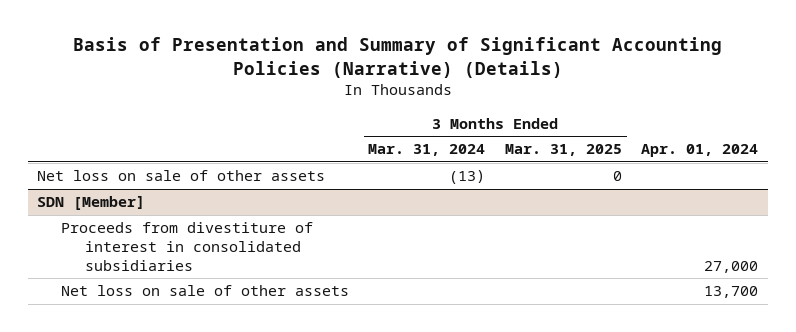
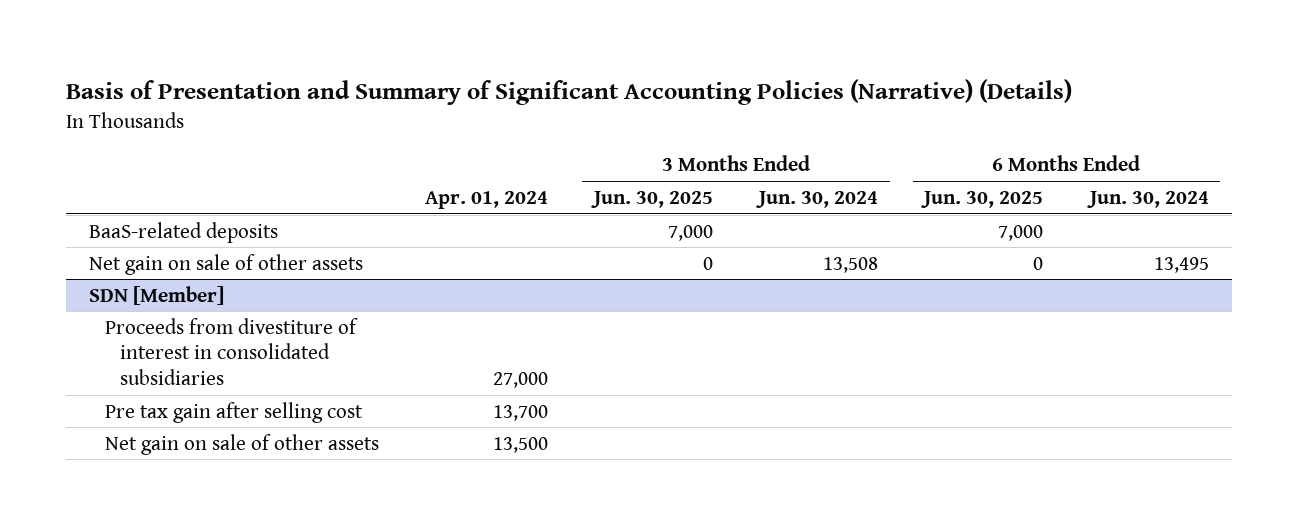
- | 3 Months Ended Mar. 31, 2024 | 3 Months Ended Mar. 31, 2025 | Apr. 01, 2024
+ | Apr. 01, 2024 | 3 Months Ended Jun. 30, 2025 | 3 Months Ended Jun. 30, 2024 | 6 Months Ended Jun. 30, 2025 | 6 Months Ended Jun. 30, 2024
- Net loss on sale of other assets | (13) | 0 |
+ BaaS-related deposits | | 7,000 | | 7,000 |
+ Net gain on sale of other assets | | 0 | 13,508 | 0 | 13,495
@ SDN [Member]
- Net loss on sale of other assets | | | 13,700
+ Pre tax gain after selling cost | 13,700 | | | |
+ Net gain on sale of other assets | 13,500 | | | |

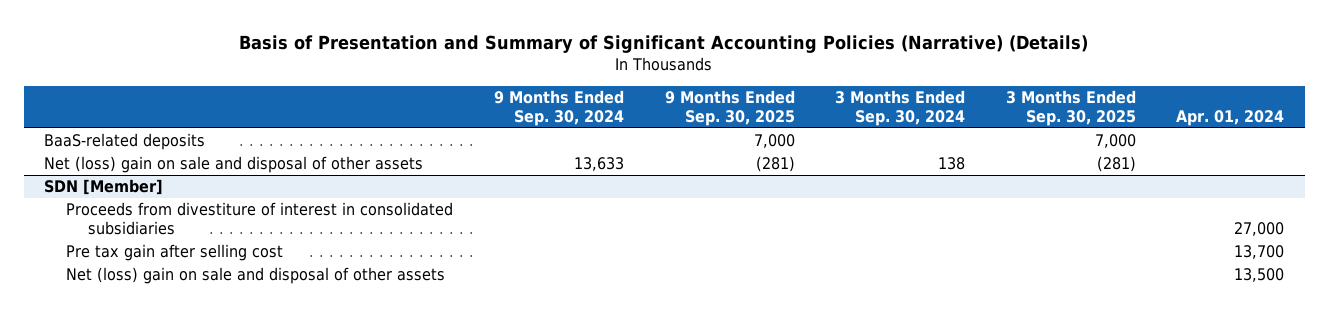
- | Apr. 01, 2024 | 3 Months Ended Jun. 30, 2025 | 3 Months Ended Jun. 30, 2024 | 6 Months Ended Jun. 30, 2025 | 6 Months Ended Jun. 30, 2024
+ | 9 Months Ended Sep. 30, 2024 | 9 Months Ended Sep. 30, 2025 | 3 Months Ended Sep. 30, 2024 | 3 Months Ended Sep. 30, 2025 | Apr. 01, 2024
- Net gain on sale of other assets | | 0 | 13,508 | 0 | 13,495
+ Net (loss) gain on sale and disposal of other assets | 13,633 | (281) | 138 | (281) |
@ SDN [Member]
- Net gain on sale of other assets | 13,500 | | | |
+ Net (loss) gain on sale and disposal of other assets | | | | | 13,500

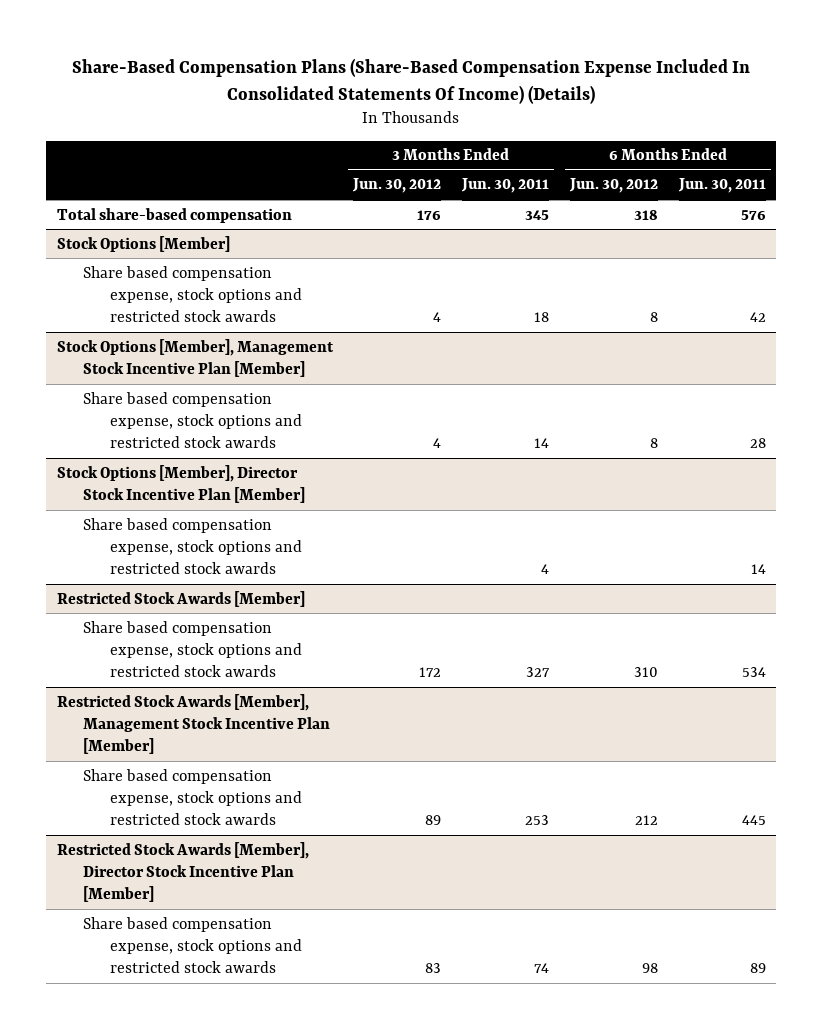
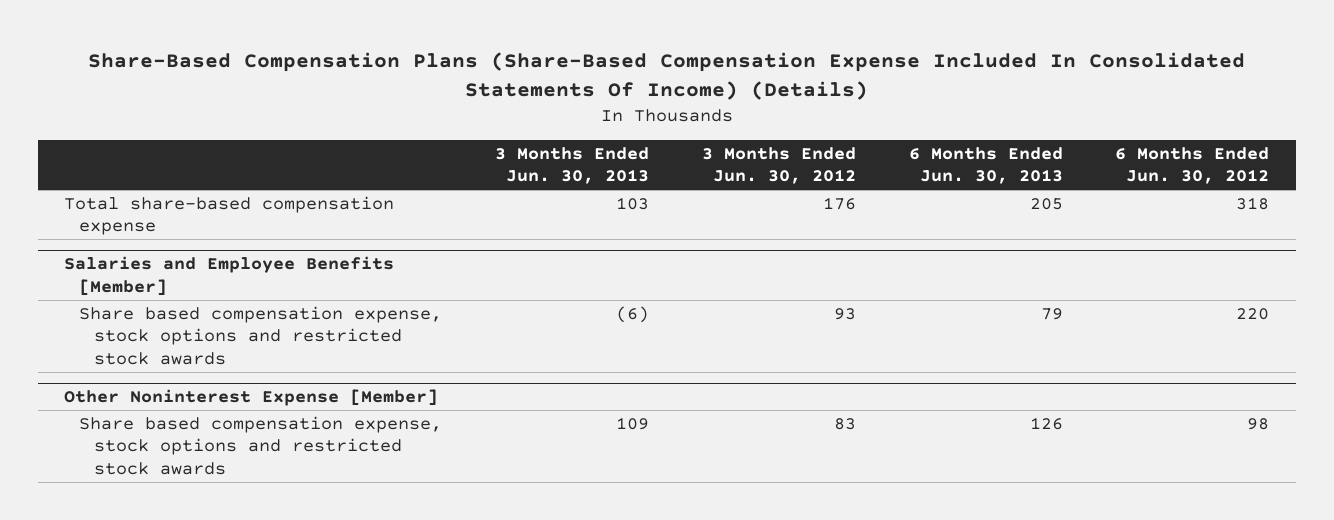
- | 3 Months Ended Jun. 30, 2012 | 3 Months Ended Jun. 30, 2011 | 6 Months Ended Jun. 30, 2012 | 6 Months Ended Jun. 30, 2011
+ | 3 Months Ended Jun. 30, 2013 | 3 Months Ended Jun. 30, 2012 | 6 Months Ended Jun. 30, 2013 | 6 Months Ended Jun. 30, 2012
- Total share-based compensation | 176 | 345 | 318 | 576
- Stock Options [Member]
- Share based compensation expense, stock options and restricted stock awards | 4 | 18 | 8 | 42
- Stock Options [Member], Management Stock Incentive Plan [Member]
- Share based compensation expense, stock options and restricted stock awards | 4 | 14 | 8 | 28
- Stock Options [Member], Director Stock Incentive Plan [Member]
- Share based compensation expense, stock options and restricted stock awards | | 4 | | 14
- Restricted Stock Awards [Member]
- Share based compensation expense, stock options and restricted stock awards | 172 | 327 | 310 | 534
- Restricted Stock Awards [Member], Management Stock Incentive Plan [Member]
- Share based compensation expense, stock options and restricted stock awards | 89 | 253 | 212 | 445
- Restricted Stock Awards [Member], Director Stock Incentive Plan [Member]
+ Total share-based compensation expense | 103 | 176 | 205 | 318
+ Salaries and Employee Benefits [Member]
+ Share based compensation expense, stock options and restricted stock awards | (6) | 93 | 79 | 220
+ Other Noninterest Expense [Member]

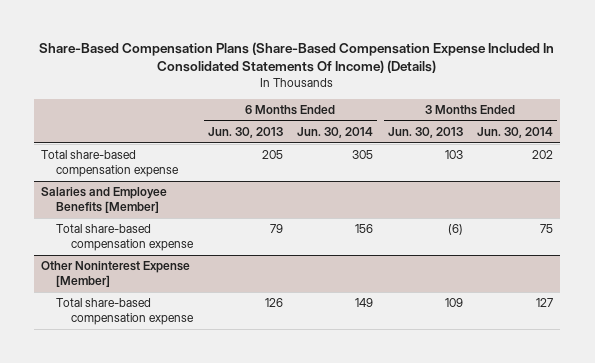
- | 3 Months Ended Jun. 30, 2013 | 3 Months Ended Jun. 30, 2012 | 6 Months Ended Jun. 30, 2013 | 6 Months Ended Jun. 30, 2012
+ | 6 Months Ended Jun. 30, 2013 | 6 Months Ended Jun. 30, 2014 | 3 Months Ended Jun. 30, 2013 | 3 Months Ended Jun. 30, 2014
@ Salaries and Employee Benefits [Member]
- Share based compensation expense, stock options and restricted stock awards | (6) | 93 | 79 | 220
+ Total share-based compensation expense | 79 | 156 | (6) | 75
@ Other Noninterest Expense [Member]
- Share based compensation expense, stock options and restricted stock awards | 109 | 83 | 126 | 98
+ Total share-based compensation expense | 126 | 149 | 109 | 127

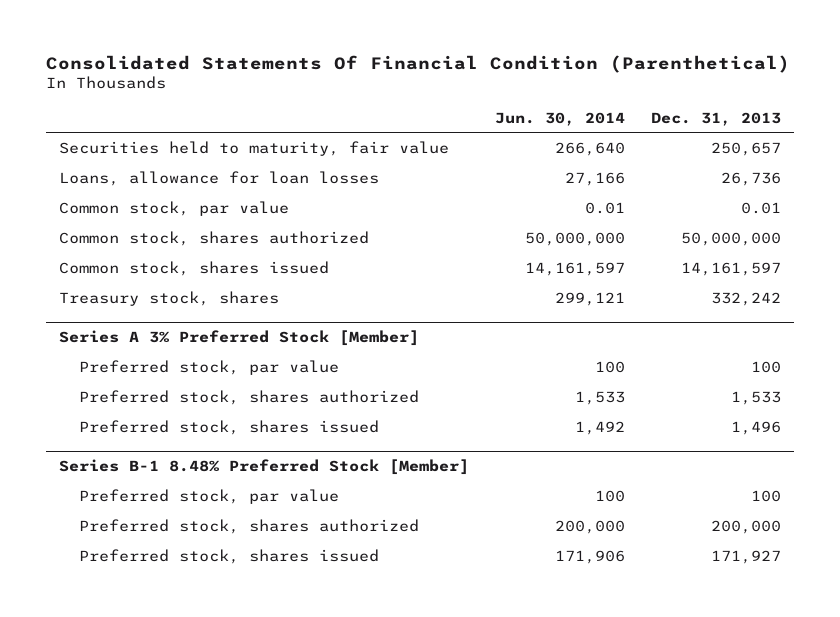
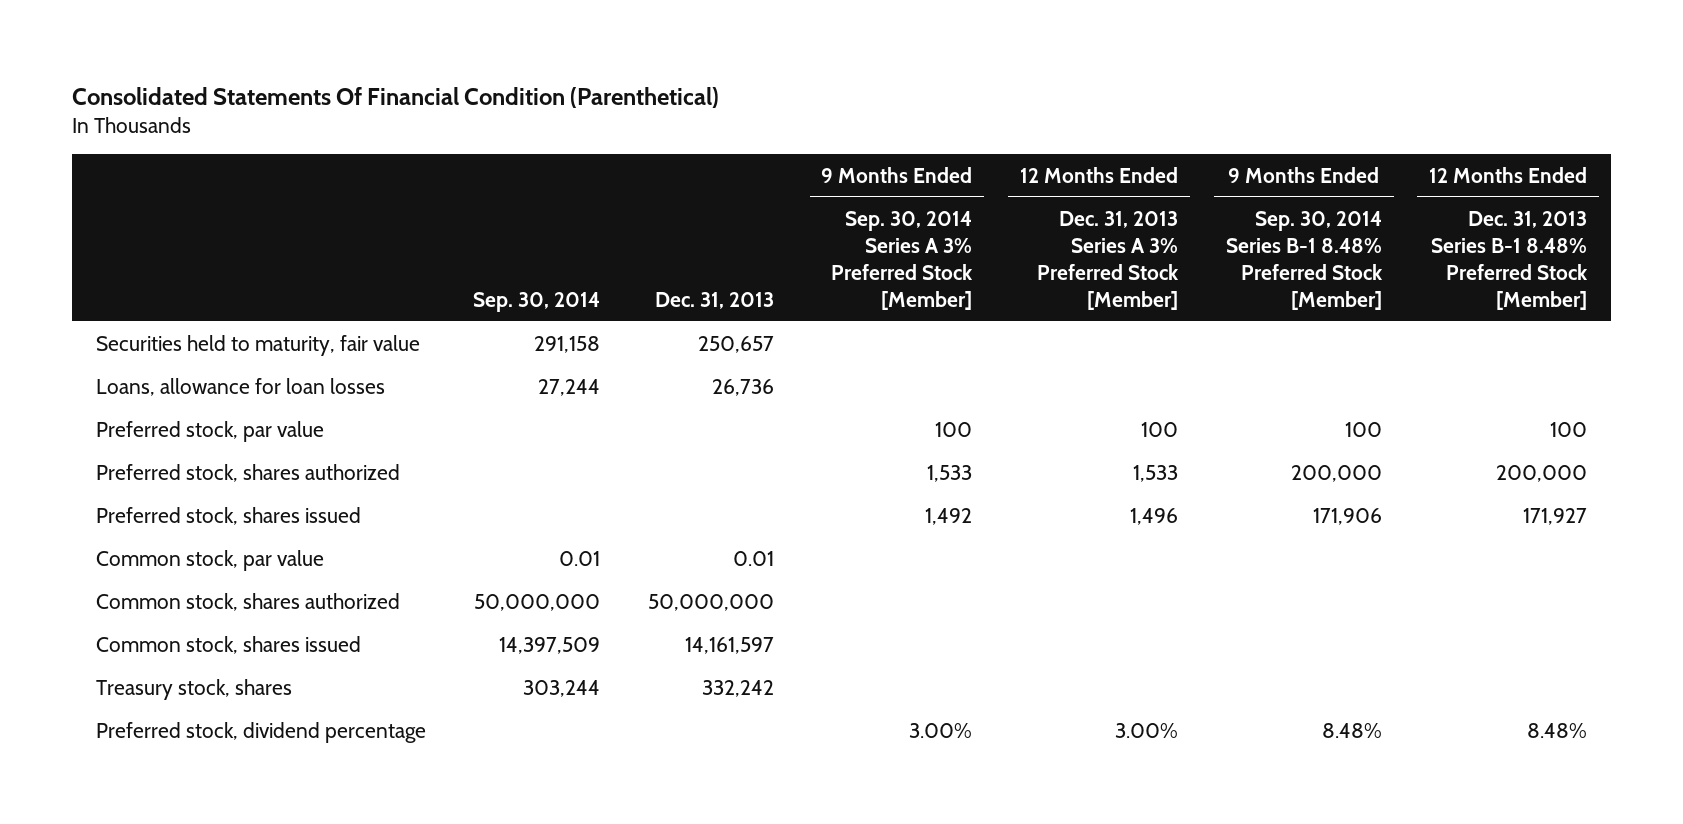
- | Jun. 30, 2014 | Dec. 31, 2013
+ | Sep. 30, 2014 | Dec. 31, 2013 | 9 Months Ended Sep. 30, 2014 Series A 3% Preferred Stock [Member] | 12 Months Ended Dec. 31, 2013 Series A 3% Preferred Stock [Member] | 9 Months Ended Sep. 30, 2014 Series B-1 8.48% Preferred Stock [Member] | 12 Months Ended Dec. 31, 2013 Series B-1 8.48% Preferred Stock [Member]
+ Preferred stock, par value | | | 100 | 100 | 100 | 100
+ Preferred stock, shares authorized | | | 1,533 | 1,533 | 200,000 | 200,000
+ Preferred stock, shares issued | | | 1,492 | 1,496 | 171,906 | 171,927
- Series A 3% Preferred Stock [Member]
- Preferred stock, par value | 100 | 100
- Preferred stock, shares authorized | 1,533 | 1,533
- Preferred stock, shares issued | 1,492 | 1,496
- Series B-1 8.48% Preferred Stock [Member]
- Preferred stock, par value | 100 | 100
- Preferred stock, shares authorized | 200,000 | 200,000
- Preferred stock, shares issued | 171,906 | 171,927
+ Preferred stock, dividend percentage | | | 3.00% | 3.00% | 8.48% | 8.48%

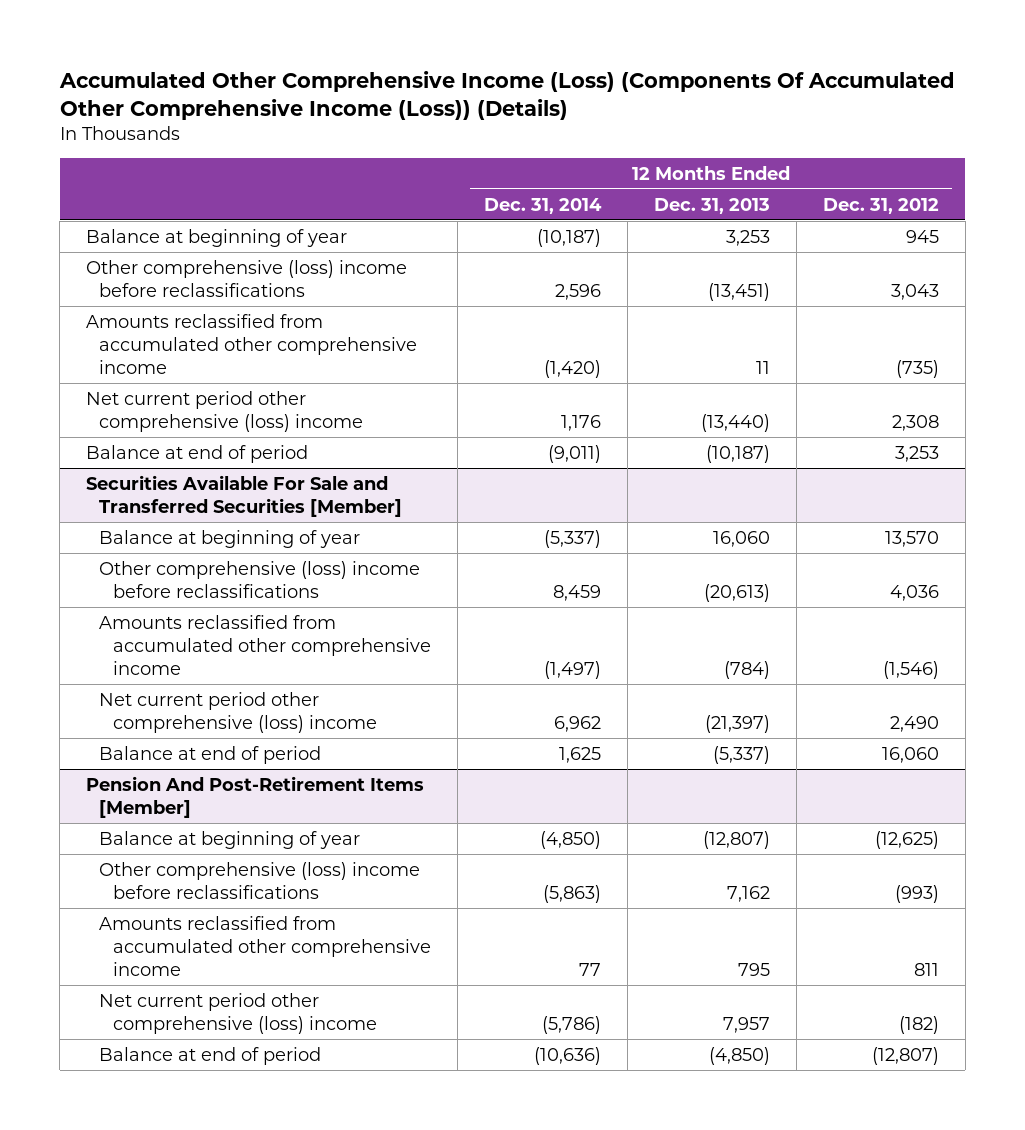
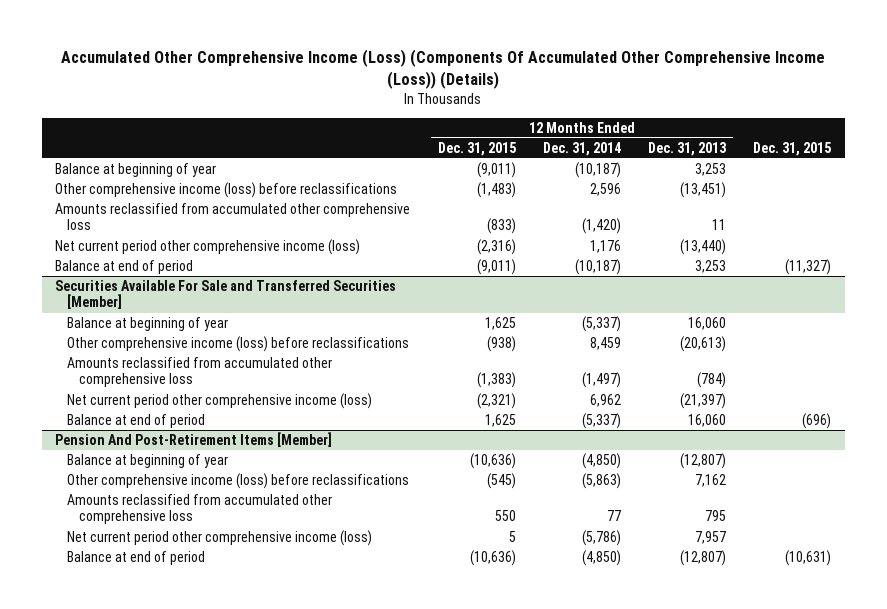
- | 12 Months Ended Dec. 31, 2014 | 12 Months Ended Dec. 31, 2013 | 12 Months Ended Dec. 31, 2012
+ | 12 Months Ended Dec. 31, 2015 | 12 Months Ended Dec. 31, 2014 | 12 Months Ended Dec. 31, 2013 | Dec. 31, 2015
- Other comprehensive (loss) income before reclassifications | 2,596 | (13,451) | 3,043
- Amounts reclassified from accumulated other comprehensive income | (1,420) | 11 | (735)
- Net current period other comprehensive (loss) income | 1,176 | (13,440) | 2,308
- Balance at end of period | (9,011) | (10,187) | 3,253
+ Other comprehensive income (loss) before reclassifications | (1,483) | 2,596 | (13,451) |
+ Amounts reclassified from accumulated other comprehensive loss | (833) | (1,420) | 11 |
+ Net current period other comprehensive income (loss) | (2,316) | 1,176 | (13,440) |
+ Balance at end of period | (9,011) | (10,187) | 3,253 | (11,327)
@ Securities Available For Sale and Transferred Securities [Member]
- Other comprehensive (loss) income before reclassifications | 8,459 | (20,613) | 4,036
- Amounts reclassified from accumulated other comprehensive income | (1,497) | (784) | (1,546)
- Net current period other comprehensive (loss) income | 6,962 | (21,397) | 2,490
- Balance at end of period | 1,625 | (5,337) | 16,060
+ Other comprehensive income (loss) before reclassifications | (938) | 8,459 | (20,613) |
+ Amounts reclassified from accumulated other comprehensive loss | (1,383) | (1,497) | (784) |
+ Net current period other comprehensive income (loss) | (2,321) | 6,962 | (21,397) |
+ Balance at end of period | 1,625 | (5,337) | 16,060 | (696)
@ Pension And Post-Retirement Items [Member]
- Other comprehensive (loss) income before reclassifications | (5,863) | 7,162 | (993)
- Amounts reclassified from accumulated other comprehensive income | 77 | 795 | 811
- Net current period other comprehensive (loss) income | (5,786) | 7,957 | (182)
- Balance at end of period | (10,636) | (4,850) | (12,807)
+ Other comprehensive income (loss) before reclassifications | (545) | (5,863) | 7,162 |
+ Amounts reclassified from accumulated other comprehensive loss | 550 | 77 | 795 |
+ Net current period other comprehensive income (loss) | 5 | (5,786) | 7,957 |
+ Balance at end of period | (10,636) | (4,850) | (12,807) | (10,631)

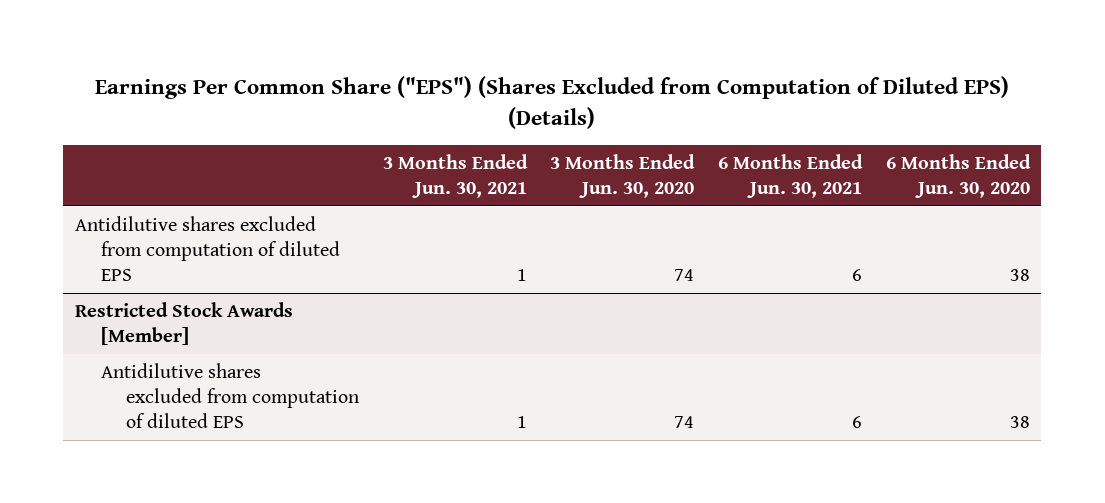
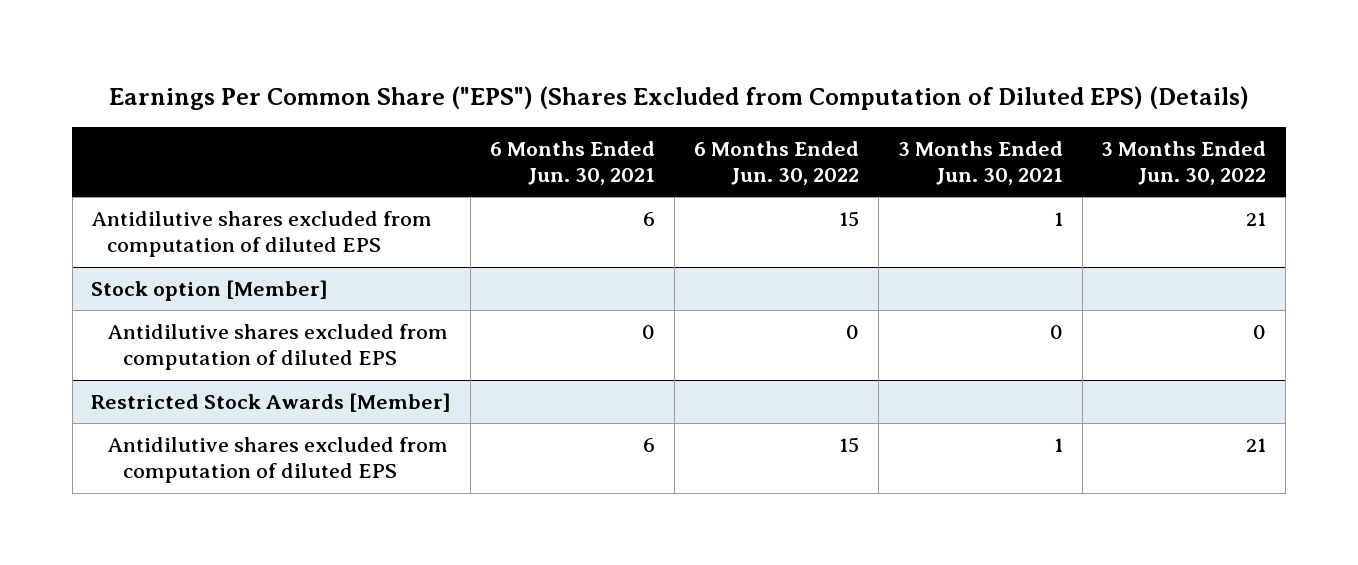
- | 3 Months Ended Jun. 30, 2021 | 3 Months Ended Jun. 30, 2020 | 6 Months Ended Jun. 30, 2021 | 6 Months Ended Jun. 30, 2020
+ | 6 Months Ended Jun. 30, 2021 | 6 Months Ended Jun. 30, 2022 | 3 Months Ended Jun. 30, 2021 | 3 Months Ended Jun. 30, 2022
+ Stock option [Member]
+ Antidilutive shares excluded from computation of diluted EPS | 0 | 0 | 0 | 0

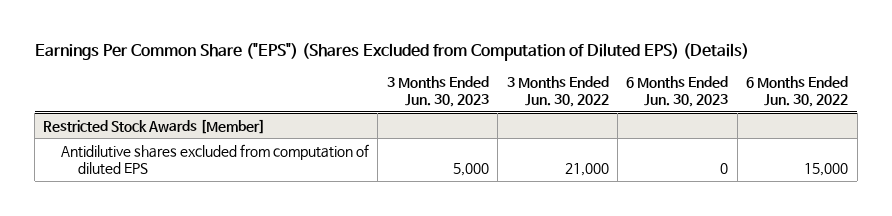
- | 6 Months Ended Jun. 30, 2021 | 6 Months Ended Jun. 30, 2022 | 3 Months Ended Jun. 30, 2021 | 3 Months Ended Jun. 30, 2022
+ | 3 Months Ended Jun. 30, 2023 | 3 Months Ended Jun. 30, 2022 | 6 Months Ended Jun. 30, 2023 | 6 Months Ended Jun. 30, 2022
- Antidilutive shares excluded from computation of diluted EPS | 6 | 15 | 1 | 21
- Stock option [Member]
- Antidilutive shares excluded from computation of diluted EPS | 0 | 0 | 0 | 0
@ Restricted Stock Awards [Member]
- Antidilutive shares excluded from computation of diluted EPS | 6 | 15 | 1 | 21
+ Antidilutive shares excluded from computation of diluted EPS | 5,000 | 21,000 | 0 | 15,000

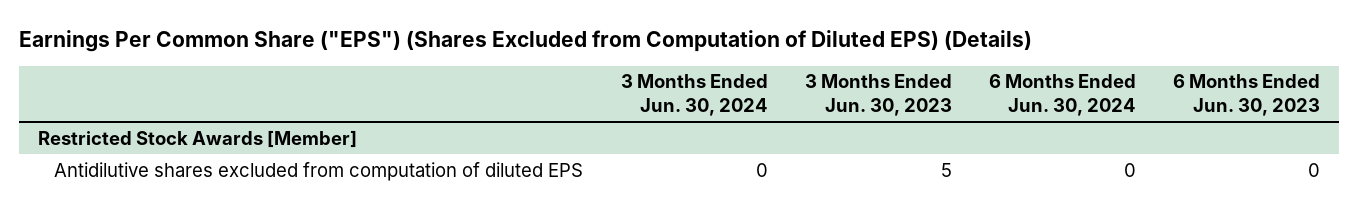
- | 3 Months Ended Jun. 30, 2023 | 3 Months Ended Jun. 30, 2022 | 6 Months Ended Jun. 30, 2023 | 6 Months Ended Jun. 30, 2022
+ | 3 Months Ended Jun. 30, 2024 | 3 Months Ended Jun. 30, 2023 | 6 Months Ended Jun. 30, 2024 | 6 Months Ended Jun. 30, 2023
@ Restricted Stock Awards [Member]
- Antidilutive shares excluded from computation of diluted EPS | 5,000 | 21,000 | 0 | 15,000
+ Antidilutive shares excluded from computation of diluted EPS | 0 | 5 | 0 | 0

